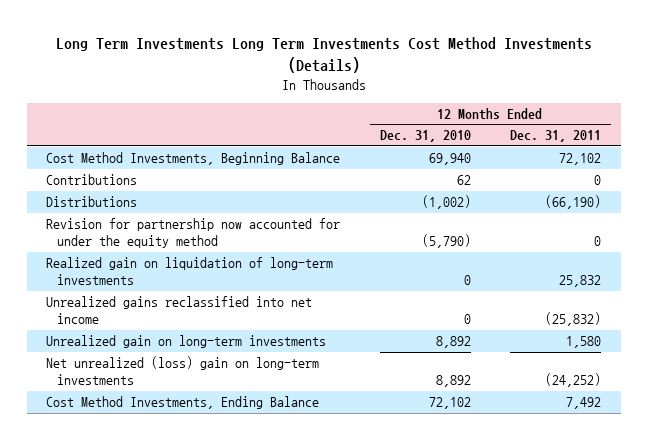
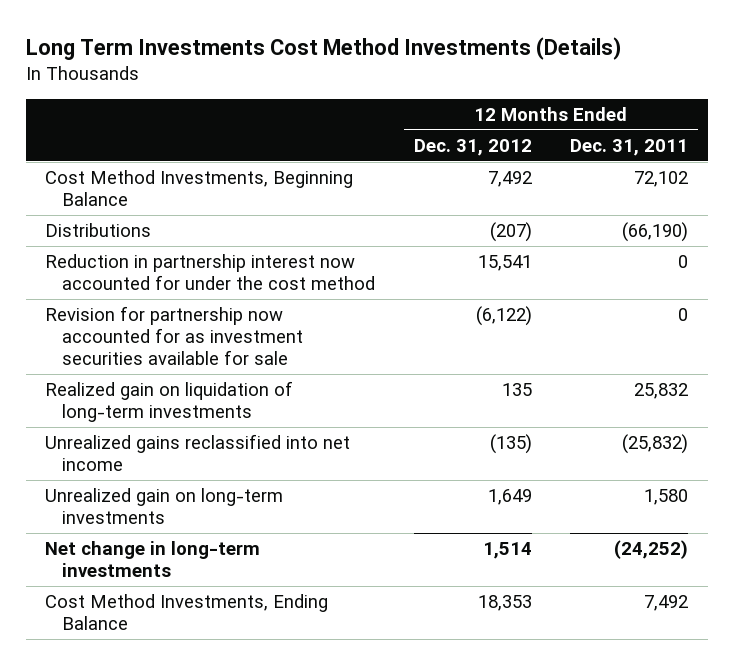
- Long Term Investments Long Term Investments Cost Method Investments (Details)
+ Long Term Investments Cost Method Investments (Details)
- | 12 Months Ended Dec. 31, 2010 | 12 Months Ended Dec. 31, 2011
+ | 12 Months Ended Dec. 31, 2012 | 12 Months Ended Dec. 31, 2011
- Contributions | 62 | 0
- Revision for partnership now accounted for under the equity method | (5,790) | 0
+ Reduction in partnership interest now accounted for under the cost method | 15,541 | 0
+ Revision for partnership now accounted for as investment securities available for sale | (6,122) | 0
- Net unrealized (loss) gain on long-term investments | 8,892 | (24,252)
+ Net change in long-term investments | 1,514 | (24,252)

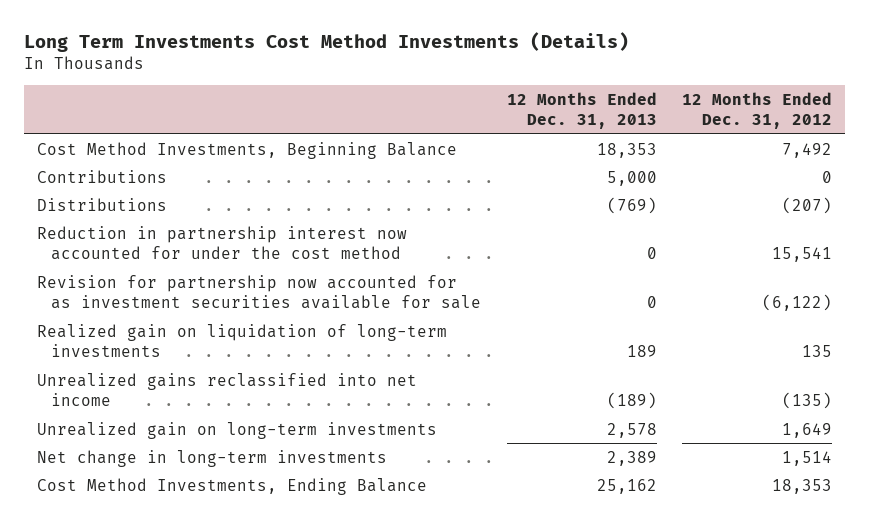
- | 12 Months Ended Dec. 31, 2012 | 12 Months Ended Dec. 31, 2011
+ | 12 Months Ended Dec. 31, 2013 | 12 Months Ended Dec. 31, 2012
+ Contributions | 5,000 | 0

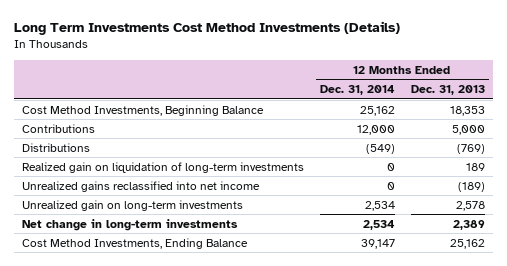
- | 12 Months Ended Dec. 31, 2013 | 12 Months Ended Dec. 31, 2012
+ | 12 Months Ended Dec. 31, 2014 | 12 Months Ended Dec. 31, 2013
- Reduction in partnership interest now accounted for under the cost method | 0 | 15,541
- Revision for partnership now accounted for as investment securities available for sale | 0 | (6,122)

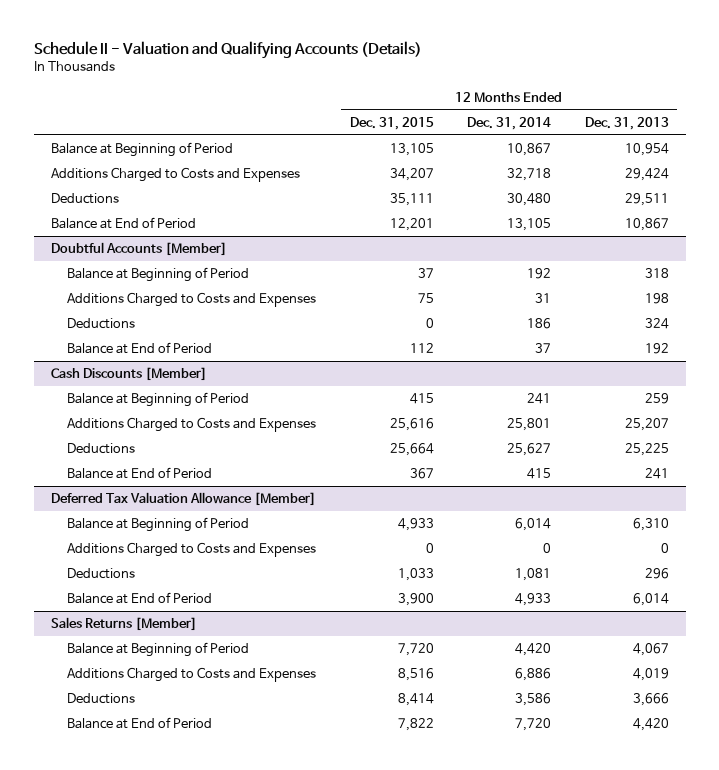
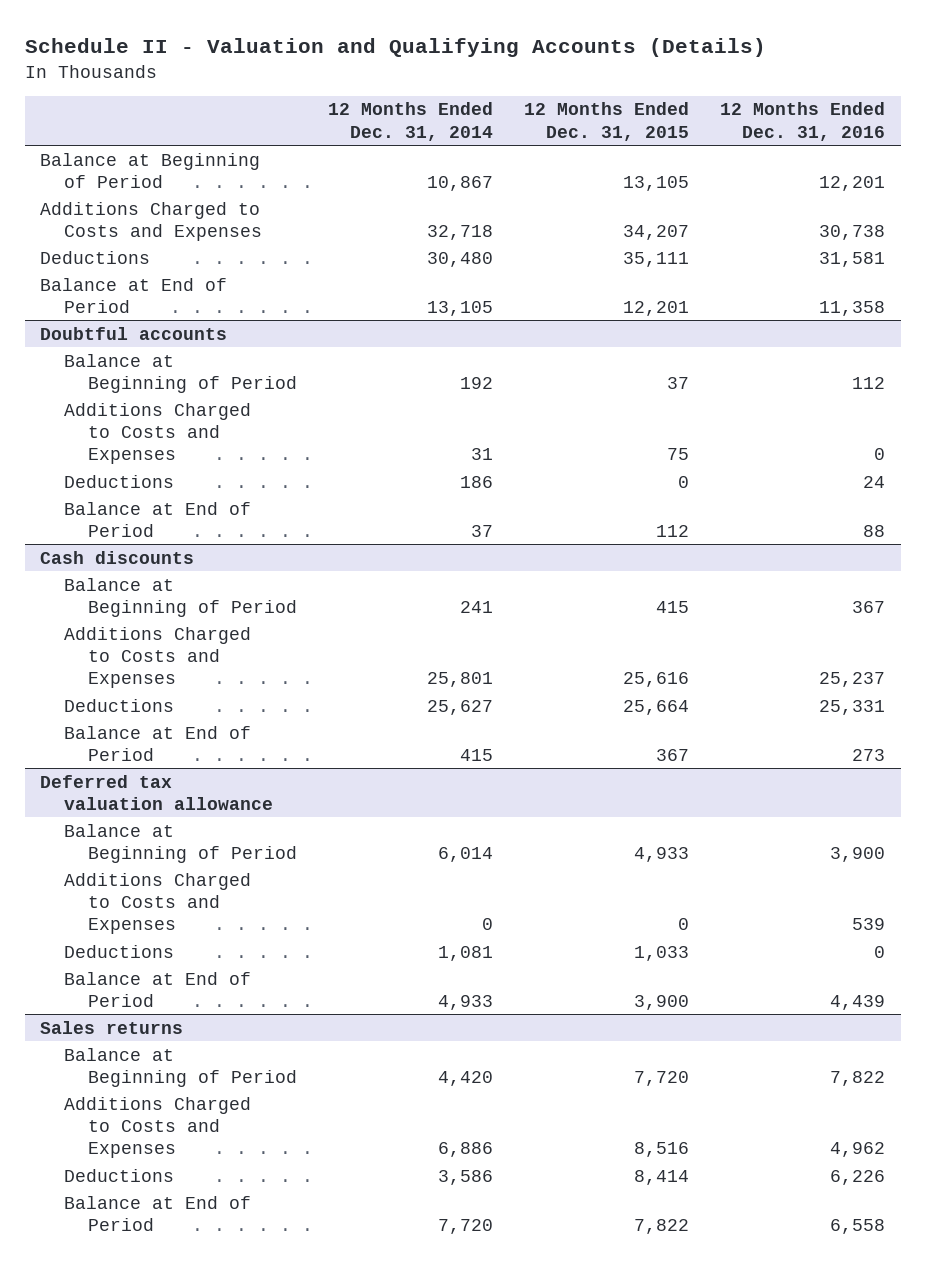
- | 12 Months Ended Dec. 31, 2015 | 12 Months Ended Dec. 31, 2014 | 12 Months Ended Dec. 31, 2013
+ | 12 Months Ended Dec. 31, 2014 | 12 Months Ended Dec. 31, 2015 | 12 Months Ended Dec. 31, 2016
- Doubtful Accounts [Member]
+ Doubtful accounts
- Cash Discounts [Member]
+ Cash discounts
- Deferred Tax Valuation Allowance [Member]
+ Deferred tax valuation allowance
- Sales Returns [Member]
+ Sales returns

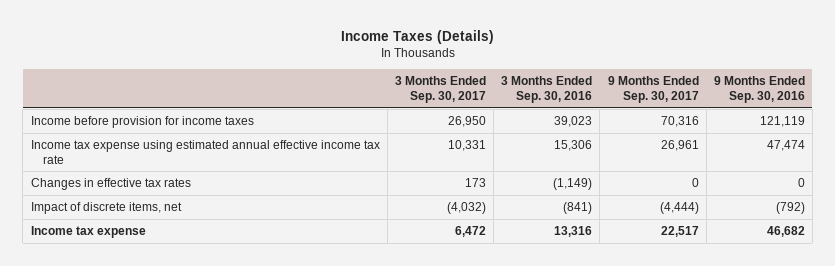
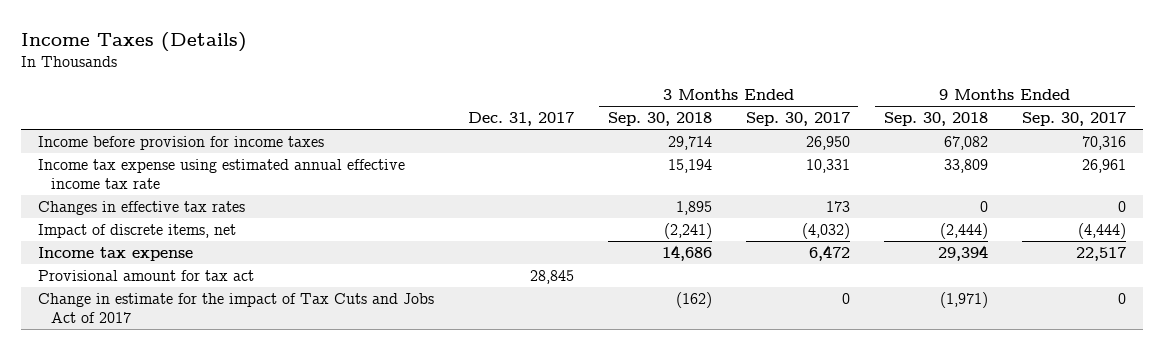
- | 3 Months Ended Sep. 30, 2017 | 3 Months Ended Sep. 30, 2016 | 9 Months Ended Sep. 30, 2017 | 9 Months Ended Sep. 30, 2016
+ | Dec. 31, 2017 | 3 Months Ended Sep. 30, 2018 | 3 Months Ended Sep. 30, 2017 | 9 Months Ended Sep. 30, 2018 | 9 Months Ended Sep. 30, 2017
+ Provisional amount for tax act | 28,845 | | | |
+ Change in estimate for the impact of Tax Cuts and Jobs Act of 2017 | | (162) | 0 | (1,971) | 0

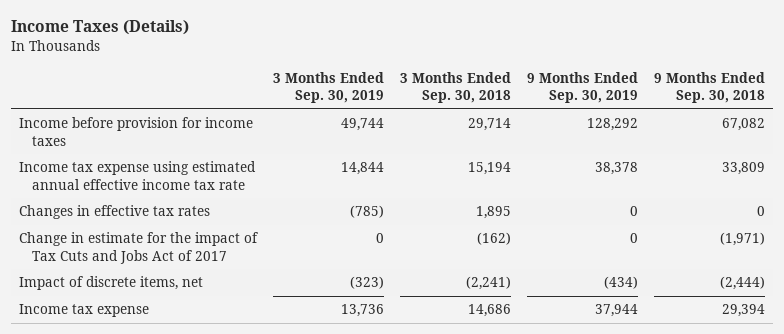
- | Dec. 31, 2017 | 3 Months Ended Sep. 30, 2018 | 3 Months Ended Sep. 30, 2017 | 9 Months Ended Sep. 30, 2018 | 9 Months Ended Sep. 30, 2017
+ | 3 Months Ended Sep. 30, 2019 | 3 Months Ended Sep. 30, 2018 | 9 Months Ended Sep. 30, 2019 | 9 Months Ended Sep. 30, 2018
moved up: Change in estimate for the impact of Tax Cuts and Jobs Act of 2017 | 0 | (162) | 0 | (1,971)
- Provisional amount for tax act | 28,845 | | | |

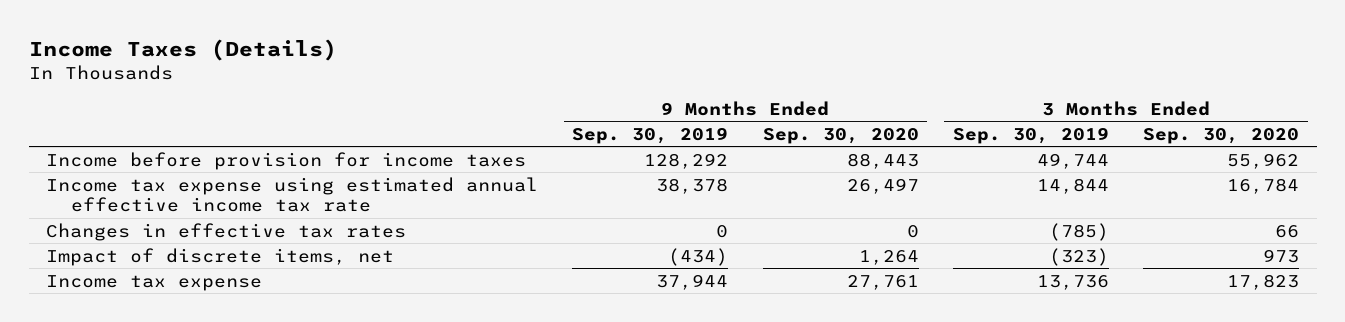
- | 3 Months Ended Sep. 30, 2019 | 3 Months Ended Sep. 30, 2018 | 9 Months Ended Sep. 30, 2019 | 9 Months Ended Sep. 30, 2018
+ | 9 Months Ended Sep. 30, 2019 | 9 Months Ended Sep. 30, 2020 | 3 Months Ended Sep. 30, 2019 | 3 Months Ended Sep. 30, 2020
- Change in estimate for the impact of Tax Cuts and Jobs Act of 2017 | 0 | (162) | 0 | (1,971)

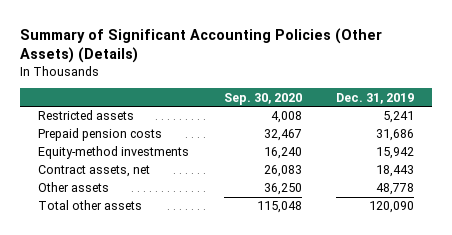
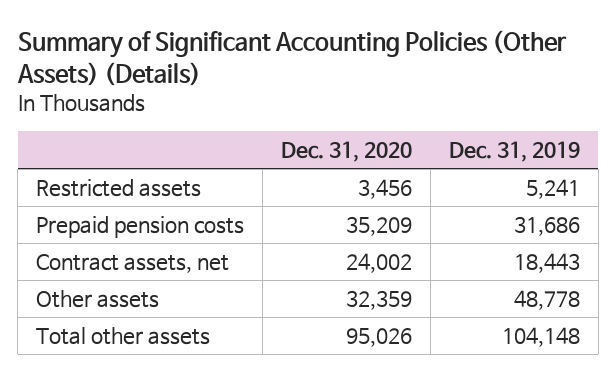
- | Sep. 30, 2020 | Dec. 31, 2019
+ | Dec. 31, 2020 | Dec. 31, 2019
- Equity-method investments | 16,240 | 15,942
- Total other assets | 115,048 | 120,090
+ Total other assets | 95,026 | 104,148

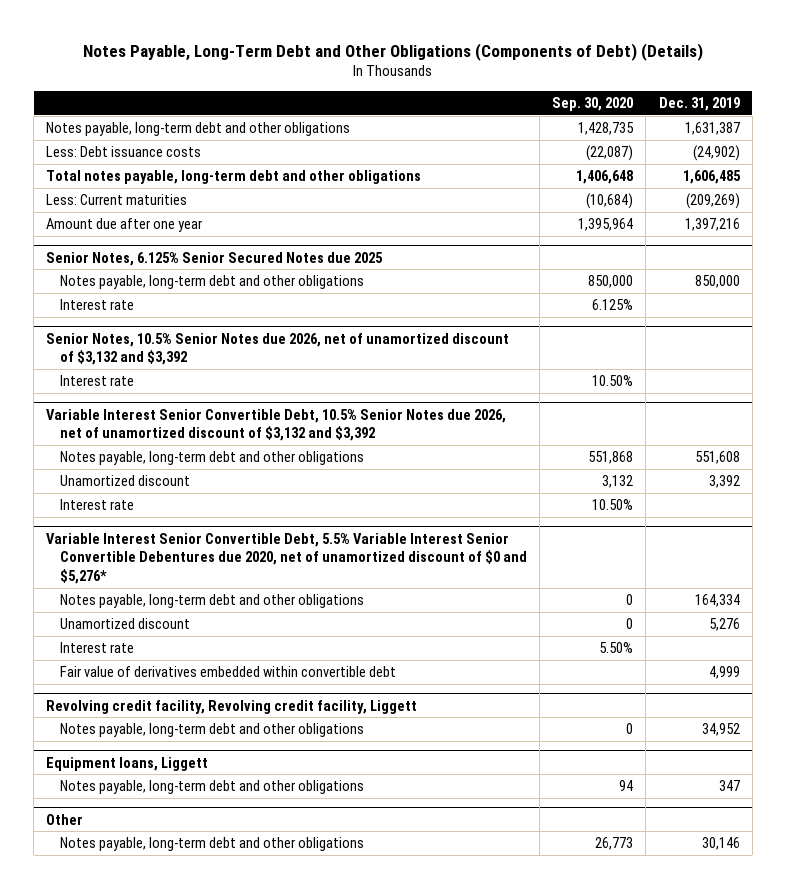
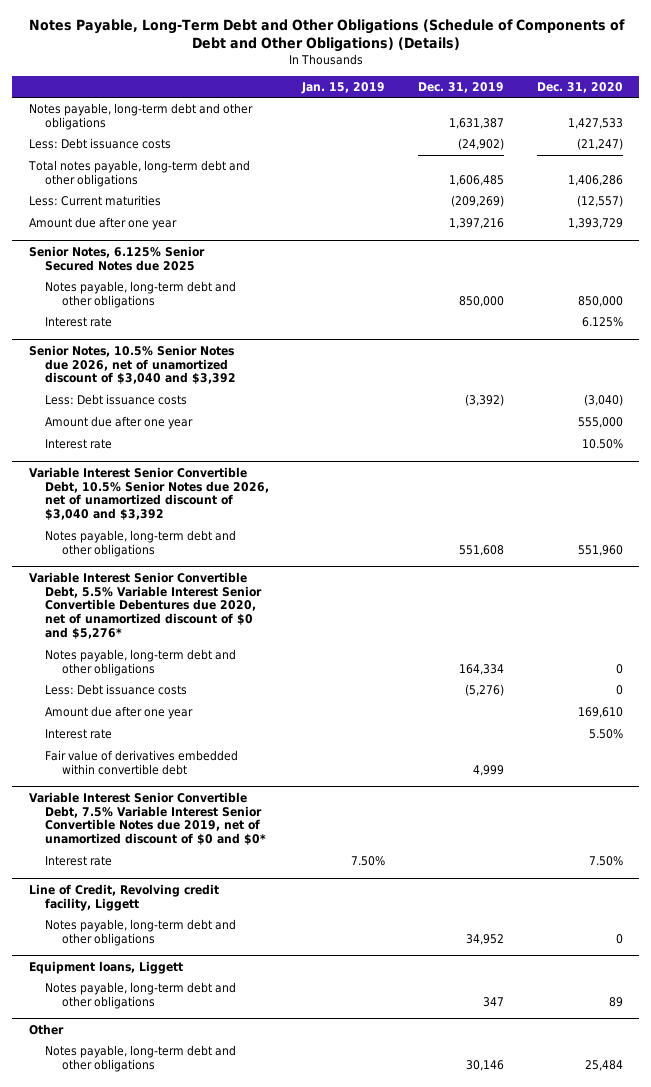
- Notes Payable, Long-Term Debt and Other Obligations (Components of Debt) (Details)
+ Notes Payable, Long-Term Debt and Other Obligations (Schedule of Components of Debt and Other Obligations) (Details)
- | Sep. 30, 2020 | Dec. 31, 2019
+ | Jan. 15, 2019 | Dec. 31, 2019 | Dec. 31, 2020
- Senior Notes, 10.5% Senior Notes due 2026, net of unamortized discount of $3,132 and $3,392
+ Senior Notes, 10.5% Senior Notes due 2026, net of unamortized discount of $3,040 and $3,392
+ Less: Debt issuance costs | | (3,392) | (3,040)
+ Amount due after one year | | | 555,000
- Variable Interest Senior Convertible Debt, 10.5% Senior Notes due 2026, net of unamortized discount of $3,132 and $3,392
+ Variable Interest Senior Convertible Debt, 10.5% Senior Notes due 2026, net of unamortized discount of $3,040 and $3,392
- Unamortized discount | 3,132 | 3,392
- Interest rate | 10.50% |
@ Variable Interest Senior Convertible Debt, 5.5% Variable Interest Senior Convertible Debentures due 2020, net of unamortized discount of $0 and $5,276*
- Unamortized discount | 0 | 5,276
+ Less: Debt issuance costs | | (5,276) | 0
+ Amount due after one year | | | 169,610
- Revolving credit facility, Revolving credit facility, Liggett
+ Variable Interest Senior Convertible Debt, 7.5% Variable Interest Senior Convertible Notes due 2019, net of unamortized discount of $0 and $0*
+ Interest rate | 7.50% | | 7.50%
+ Line of Credit, Revolving credit facility, Liggett

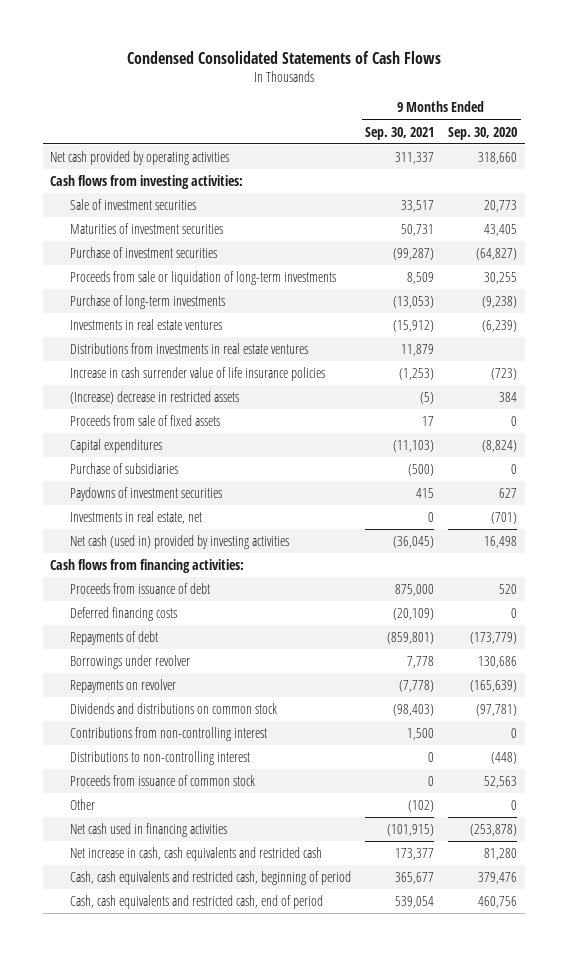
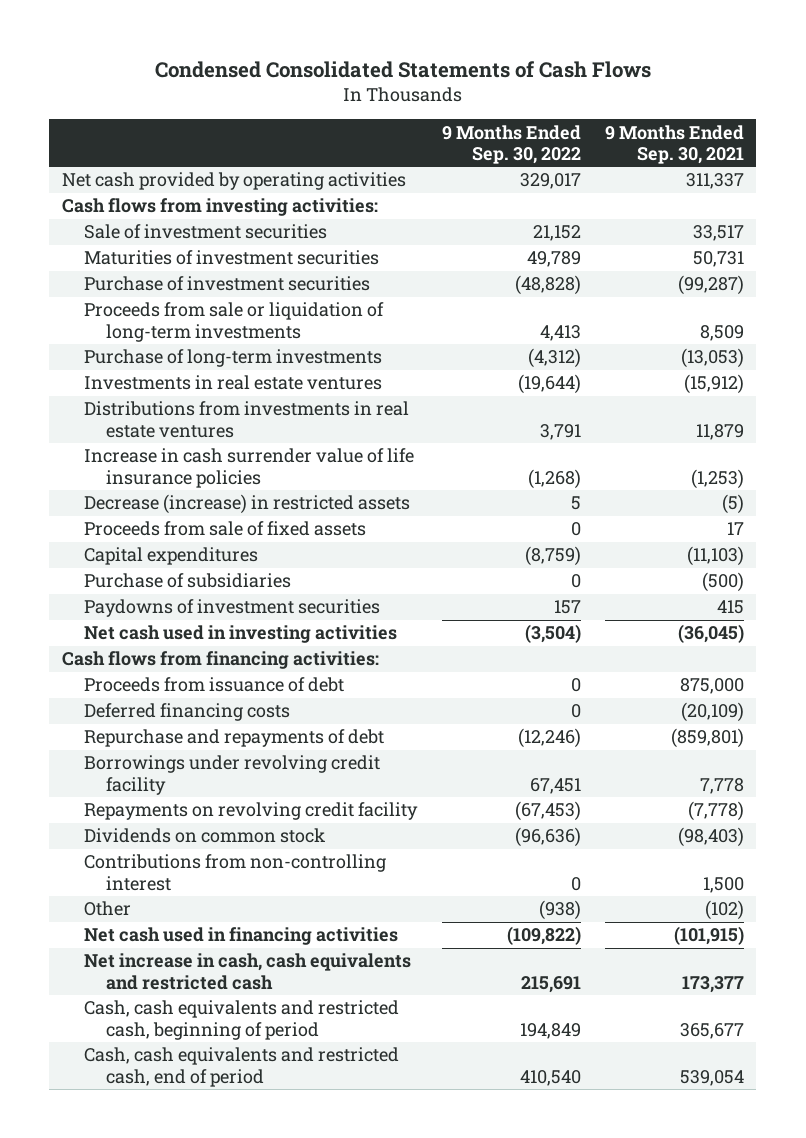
- | 9 Months Ended Sep. 30, 2021 | 9 Months Ended Sep. 30, 2020
+ | 9 Months Ended Sep. 30, 2022 | 9 Months Ended Sep. 30, 2021
- (Increase) decrease in restricted assets | (5) | 384
+ Decrease (increase) in restricted assets | 5 | (5)
- Investments in real estate, net | 0 | (701)
- Net cash (used in) provided by investing activities | (36,045) | 16,498
+ Net cash used in investing activities | (3,504) | (36,045)
- Repayments of debt | (859,801) | (173,779)
- Borrowings under revolver | 7,778 | 130,686
- Repayments on revolver | (7,778) | (165,639)
- Dividends and distributions on common stock | (98,403) | (97,781)
+ Repurchase and repayments of debt | (12,246) | (859,801)
+ Borrowings under revolving credit facility | 67,451 | 7,778
+ Repayments on revolving credit facility | (67,453) | (7,778)
+ Dividends on common stock | (96,636) | (98,403)
- Distributions to non-controlling interest | 0 | (448)
- Proceeds from issuance of common stock | 0 | 52,563

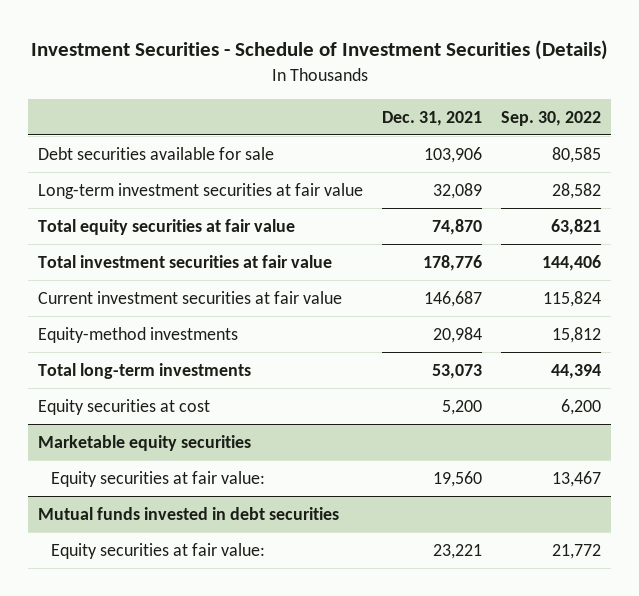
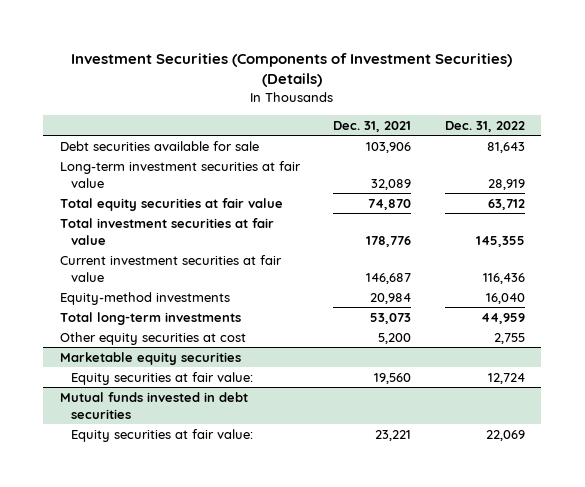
- Investment Securities - Schedule of Investment Securities (Details)
+ Investment Securities (Components of Investment Securities) (Details)
- | Dec. 31, 2021 | Sep. 30, 2022
+ | Dec. 31, 2021 | Dec. 31, 2022
- Equity securities at cost | 5,200 | 6,200
+ Other equity securities at cost | 5,200 | 2,755

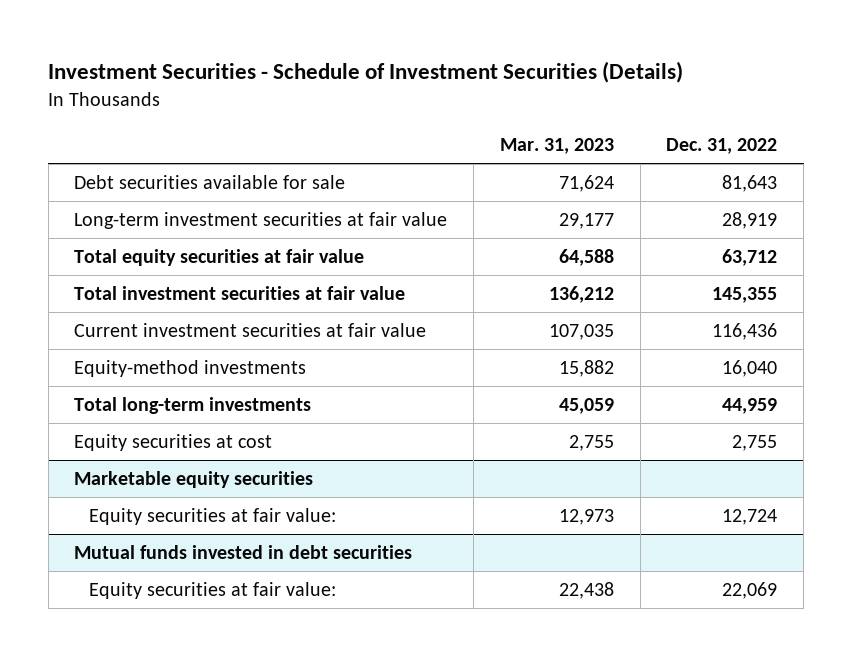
- Investment Securities (Components of Investment Securities) (Details)
+ Investment Securities - Schedule of Investment Securities (Details)
- | Dec. 31, 2021 | Dec. 31, 2022
+ | Mar. 31, 2023 | Dec. 31, 2022
- Other equity securities at cost | 5,200 | 2,755
+ Equity securities at cost | 2,755 | 2,755

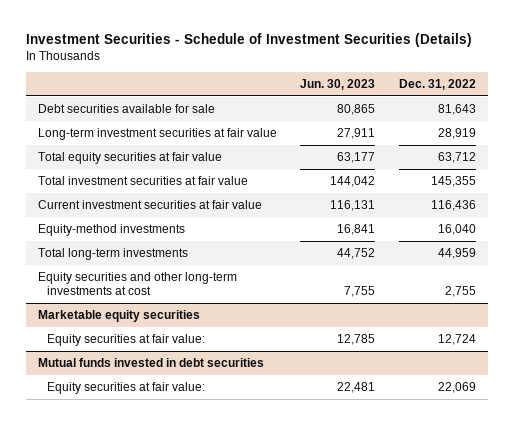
- | Mar. 31, 2023 | Dec. 31, 2022
+ | Jun. 30, 2023 | Dec. 31, 2022
- Equity securities at cost | 2,755 | 2,755
+ Equity securities and other long-term investments at cost | 7,755 | 2,755

